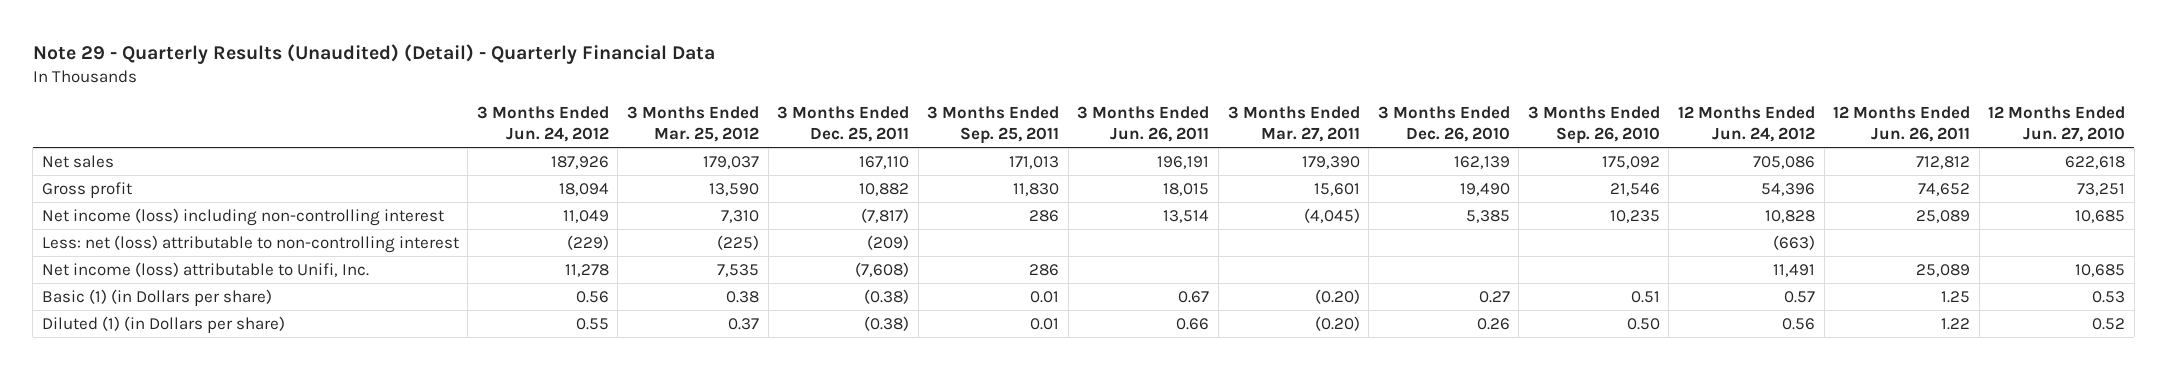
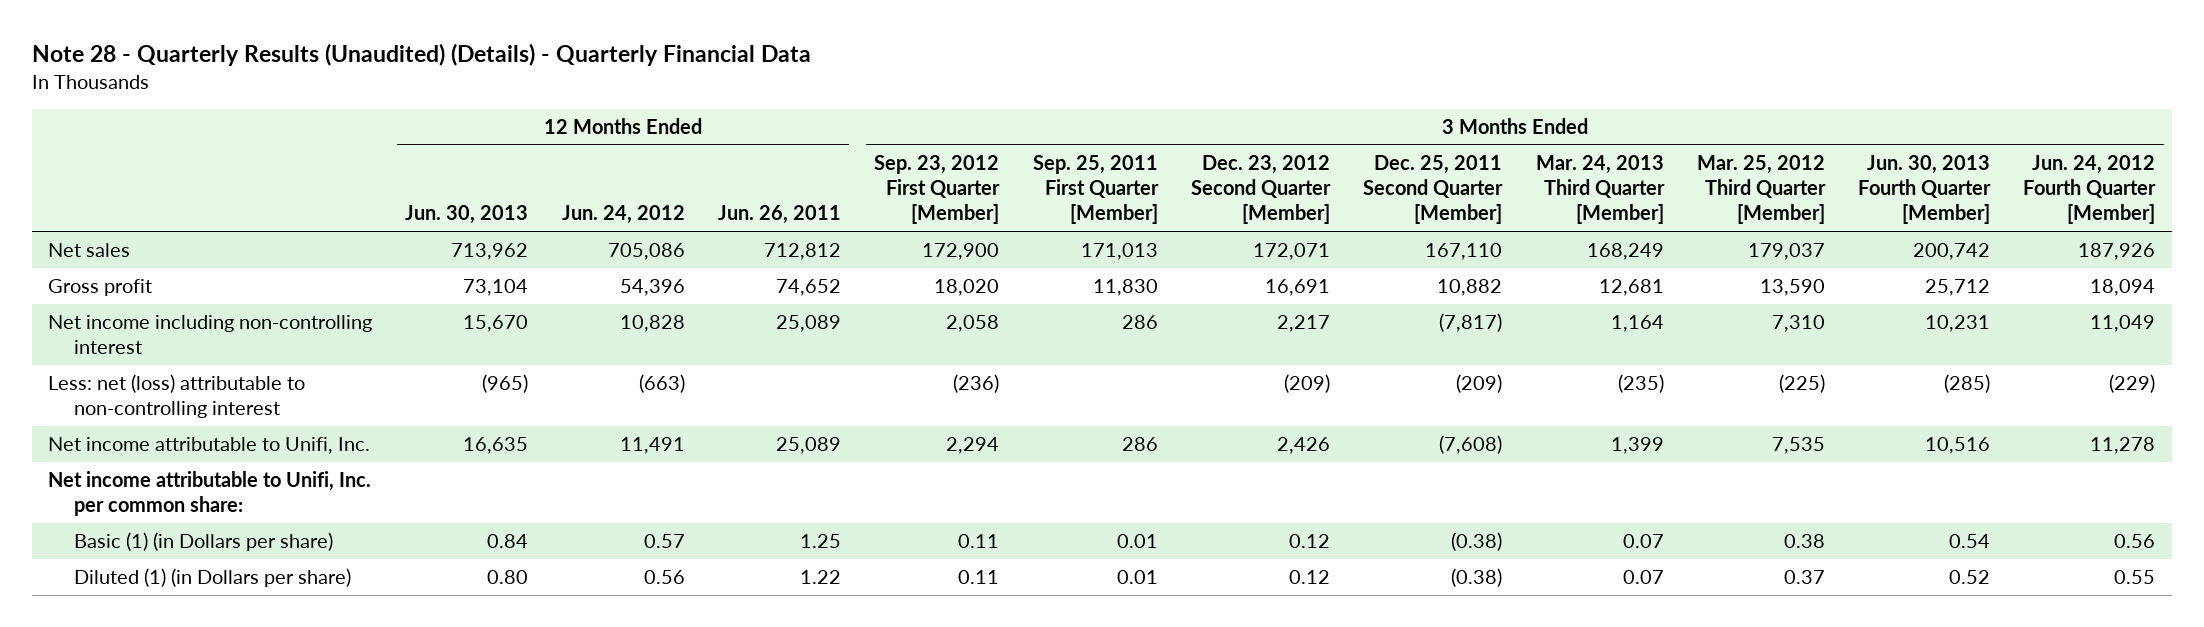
- Note 29 - Quarterly Results (Unaudited) (Detail) - Quarterly Financial Data
+ Note 28 - Quarterly Results (Unaudited) (Details) - Quarterly Financial Data
- | 3 Months Ended Jun. 24, 2012 | 3 Months Ended Mar. 25, 2012 | 3 Months Ended Dec. 25, 2011 | 3 Months Ended Sep. 25, 2011 | 3 Months Ended Jun. 26, 2011 | 3 Months Ended Mar. 27, 2011 | 3 Months Ended Dec. 26, 2010 | 3 Months Ended Sep. 26, 2010 | 12 Months Ended Jun. 24, 2012 | 12 Months Ended Jun. 26, 2011 | 12 Months Ended Jun. 27, 2010
+ | 12 Months Ended Jun. 30, 2013 | 12 Months Ended Jun. 24, 2012 | 12 Months Ended Jun. 26, 2011 | 3 Months Ended Sep. 23, 2012 First Quarter [Member] | 3 Months Ended Sep. 25, 2011 First Quarter [Member] | 3 Months Ended Dec. 23, 2012 Second Quarter [Member] | 3 Months Ended Dec. 25, 2011 Second Quarter [Member] | 3 Months Ended Mar. 24, 2013 Third Quarter [Member] | 3 Months Ended Mar. 25, 2012 Third Quarter [Member] | 3 Months Ended Jun. 30, 2013 Fourth Quarter [Member] | 3 Months Ended Jun. 24, 2012 Fourth Quarter [Member]
- Net income (loss) including non-controlling interest | 11,049 | 7,310 | (7,817) | 286 | 13,514 | (4,045) | 5,385 | 10,235 | 10,828 | 25,089 | 10,685
+ Net income including non-controlling interest | 15,670 | 10,828 | 25,089 | 2,058 | 286 | 2,217 | (7,817) | 1,164 | 7,310 | 10,231 | 11,049
- Net income (loss) attributable to Unifi, Inc. | 11,278 | 7,535 | (7,608) | 286 | | | | | 11,491 | 25,089 | 10,685
+ Net income attributable to Unifi, Inc. | 16,635 | 11,491 | 25,089 | 2,294 | 286 | 2,426 | (7,608) | 1,399 | 7,535 | 10,516 | 11,278
+ Net income attributable to Unifi, Inc. per common share:

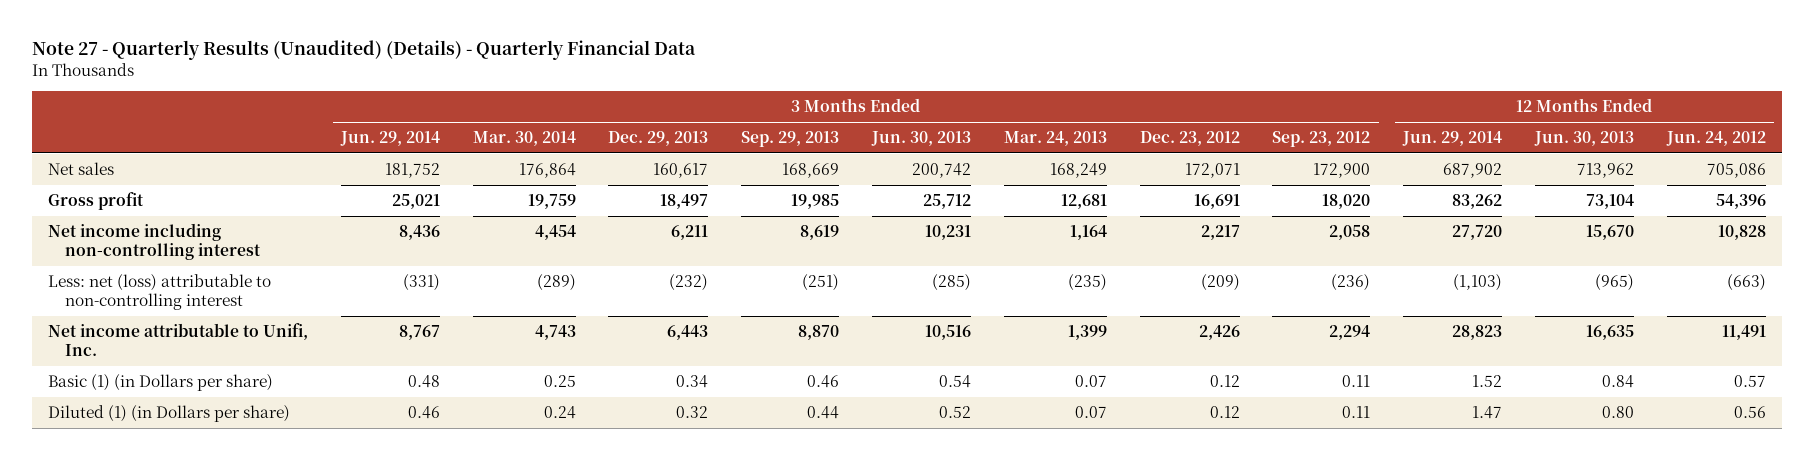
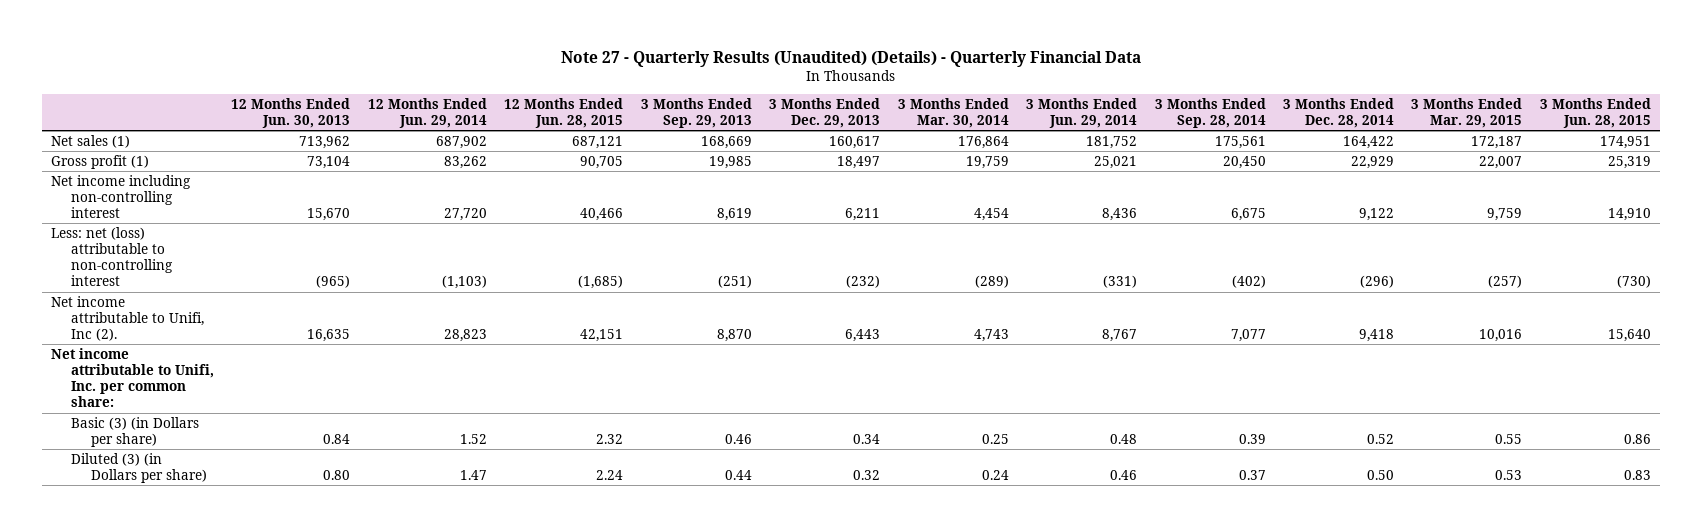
- | 3 Months Ended Jun. 29, 2014 | 3 Months Ended Mar. 30, 2014 | 3 Months Ended Dec. 29, 2013 | 3 Months Ended Sep. 29, 2013 | 3 Months Ended Jun. 30, 2013 | 3 Months Ended Mar. 24, 2013 | 3 Months Ended Dec. 23, 2012 | 3 Months Ended Sep. 23, 2012 | 12 Months Ended Jun. 29, 2014 | 12 Months Ended Jun. 30, 2013 | 12 Months Ended Jun. 24, 2012
+ | 12 Months Ended Jun. 30, 2013 | 12 Months Ended Jun. 29, 2014 | 12 Months Ended Jun. 28, 2015 | 3 Months Ended Sep. 29, 2013 | 3 Months Ended Dec. 29, 2013 | 3 Months Ended Mar. 30, 2014 | 3 Months Ended Jun. 29, 2014 | 3 Months Ended Sep. 28, 2014 | 3 Months Ended Dec. 28, 2014 | 3 Months Ended Mar. 29, 2015 | 3 Months Ended Jun. 28, 2015
- Net sales | 181,752 | 176,864 | 160,617 | 168,669 | 200,742 | 168,249 | 172,071 | 172,900 | 687,902 | 713,962 | 705,086
- Gross profit | 25,021 | 19,759 | 18,497 | 19,985 | 25,712 | 12,681 | 16,691 | 18,020 | 83,262 | 73,104 | 54,396
+ Net sales (1) | 713,962 | 687,902 | 687,121 | 168,669 | 160,617 | 176,864 | 181,752 | 175,561 | 164,422 | 172,187 | 174,951
+ Gross profit (1) | 73,104 | 83,262 | 90,705 | 19,985 | 18,497 | 19,759 | 25,021 | 20,450 | 22,929 | 22,007 | 25,319
- Net income attributable to Unifi, Inc. | 8,767 | 4,743 | 6,443 | 8,870 | 10,516 | 1,399 | 2,426 | 2,294 | 28,823 | 16,635 | 11,491
- Basic (1) (in Dollars per share) | 0.48 | 0.25 | 0.34 | 0.46 | 0.54 | 0.07 | 0.12 | 0.11 | 1.52 | 0.84 | 0.57
- Diluted (1) (in Dollars per share) | 0.46 | 0.24 | 0.32 | 0.44 | 0.52 | 0.07 | 0.12 | 0.11 | 1.47 | 0.80 | 0.56
+ Net income attributable to Unifi, Inc (2). | 16,635 | 28,823 | 42,151 | 8,870 | 6,443 | 4,743 | 8,767 | 7,077 | 9,418 | 10,016 | 15,640
+ Net income attributable to Unifi, Inc. per common share:
+ Basic (3) (in Dollars per share) | 0.84 | 1.52 | 2.32 | 0.46 | 0.34 | 0.25 | 0.48 | 0.39 | 0.52 | 0.55 | 0.86
+ Diluted (3) (in Dollars per share) | 0.80 | 1.47 | 2.24 | 0.44 | 0.32 | 0.24 | 0.46 | 0.37 | 0.50 | 0.53 | 0.83

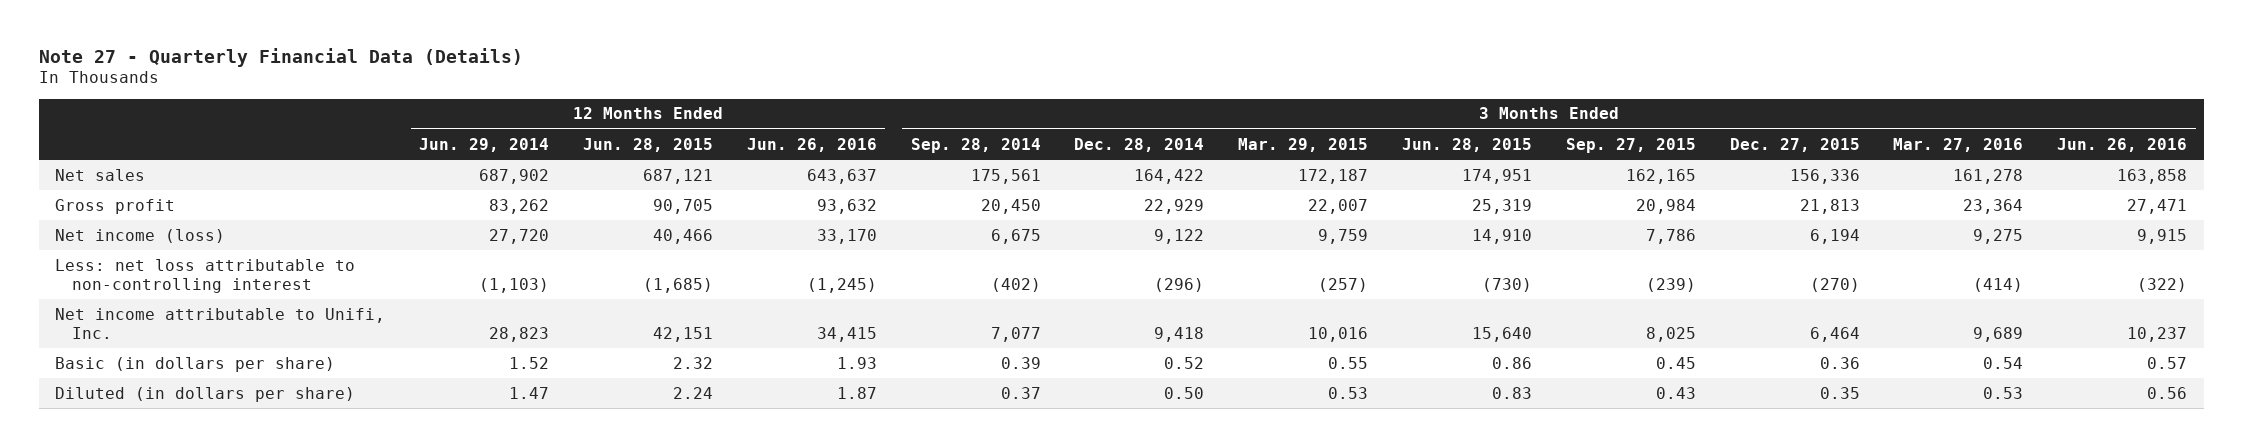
- Note 27 - Quarterly Results (Unaudited) (Details) - Quarterly Financial Data
+ Note 27 - Quarterly Financial Data (Details)
- | 12 Months Ended Jun. 30, 2013 | 12 Months Ended Jun. 29, 2014 | 12 Months Ended Jun. 28, 2015 | 3 Months Ended Sep. 29, 2013 | 3 Months Ended Dec. 29, 2013 | 3 Months Ended Mar. 30, 2014 | 3 Months Ended Jun. 29, 2014 | 3 Months Ended Sep. 28, 2014 | 3 Months Ended Dec. 28, 2014 | 3 Months Ended Mar. 29, 2015 | 3 Months Ended Jun. 28, 2015
+ | 12 Months Ended Jun. 29, 2014 | 12 Months Ended Jun. 28, 2015 | 12 Months Ended Jun. 26, 2016 | 3 Months Ended Sep. 28, 2014 | 3 Months Ended Dec. 28, 2014 | 3 Months Ended Mar. 29, 2015 | 3 Months Ended Jun. 28, 2015 | 3 Months Ended Sep. 27, 2015 | 3 Months Ended Dec. 27, 2015 | 3 Months Ended Mar. 27, 2016 | 3 Months Ended Jun. 26, 2016
- Net sales (1) | 713,962 | 687,902 | 687,121 | 168,669 | 160,617 | 176,864 | 181,752 | 175,561 | 164,422 | 172,187 | 174,951
- Gross profit (1) | 73,104 | 83,262 | 90,705 | 19,985 | 18,497 | 19,759 | 25,021 | 20,450 | 22,929 | 22,007 | 25,319
- Net income including non-controlling interest | 15,670 | 27,720 | 40,466 | 8,619 | 6,211 | 4,454 | 8,436 | 6,675 | 9,122 | 9,759 | 14,910
- Less: net (loss) attributable to non-controlling interest | (965) | (1,103) | (1,685) | (251) | (232) | (289) | (331) | (402) | (296) | (257) | (730)
- Net income attributable to Unifi, Inc (2). | 16,635 | 28,823 | 42,151 | 8,870 | 6,443 | 4,743 | 8,767 | 7,077 | 9,418 | 10,016 | 15,640
- Net income attributable to Unifi, Inc. per common share:
- Basic (3) (in Dollars per share) | 0.84 | 1.52 | 2.32 | 0.46 | 0.34 | 0.25 | 0.48 | 0.39 | 0.52 | 0.55 | 0.86
- Diluted (3) (in Dollars per share) | 0.80 | 1.47 | 2.24 | 0.44 | 0.32 | 0.24 | 0.46 | 0.37 | 0.50 | 0.53 | 0.83
+ Net sales | 687,902 | 687,121 | 643,637 | 175,561 | 164,422 | 172,187 | 174,951 | 162,165 | 156,336 | 161,278 | 163,858
+ Gross profit | 83,262 | 90,705 | 93,632 | 20,450 | 22,929 | 22,007 | 25,319 | 20,984 | 21,813 | 23,364 | 27,471
+ Net income (loss) | 27,720 | 40,466 | 33,170 | 6,675 | 9,122 | 9,759 | 14,910 | 7,786 | 6,194 | 9,275 | 9,915
+ Less: net loss attributable to non-controlling interest | (1,103) | (1,685) | (1,245) | (402) | (296) | (257) | (730) | (239) | (270) | (414) | (322)
+ Net income attributable to Unifi, Inc. | 28,823 | 42,151 | 34,415 | 7,077 | 9,418 | 10,016 | 15,640 | 8,025 | 6,464 | 9,689 | 10,237
+ Basic (in dollars per share) | 1.52 | 2.32 | 1.93 | 0.39 | 0.52 | 0.55 | 0.86 | 0.45 | 0.36 | 0.54 | 0.57
+ Diluted (in dollars per share) | 1.47 | 2.24 | 1.87 | 0.37 | 0.50 | 0.53 | 0.83 | 0.43 | 0.35 | 0.53 | 0.56

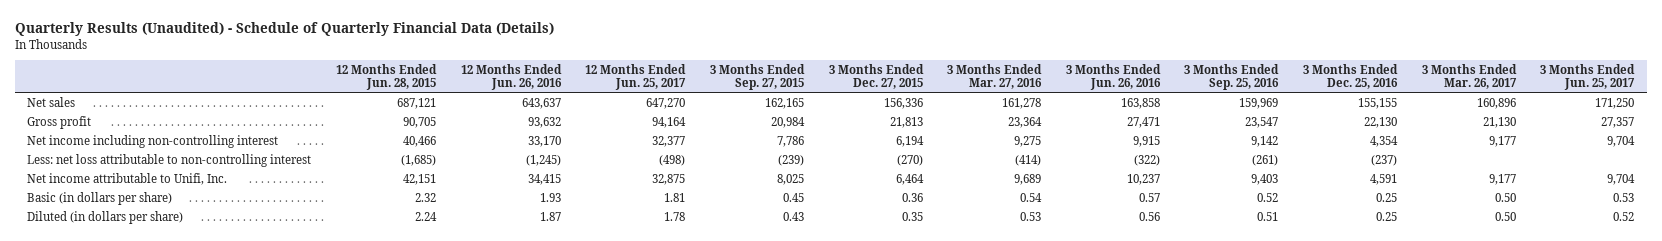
- Note 27 - Quarterly Financial Data (Details)
+ Quarterly Results (Unaudited) - Schedule of Quarterly Financial Data (Details)
- | 12 Months Ended Jun. 29, 2014 | 12 Months Ended Jun. 28, 2015 | 12 Months Ended Jun. 26, 2016 | 3 Months Ended Sep. 28, 2014 | 3 Months Ended Dec. 28, 2014 | 3 Months Ended Mar. 29, 2015 | 3 Months Ended Jun. 28, 2015 | 3 Months Ended Sep. 27, 2015 | 3 Months Ended Dec. 27, 2015 | 3 Months Ended Mar. 27, 2016 | 3 Months Ended Jun. 26, 2016
+ | 12 Months Ended Jun. 28, 2015 | 12 Months Ended Jun. 26, 2016 | 12 Months Ended Jun. 25, 2017 | 3 Months Ended Sep. 27, 2015 | 3 Months Ended Dec. 27, 2015 | 3 Months Ended Mar. 27, 2016 | 3 Months Ended Jun. 26, 2016 | 3 Months Ended Sep. 25, 2016 | 3 Months Ended Dec. 25, 2016 | 3 Months Ended Mar. 26, 2017 | 3 Months Ended Jun. 25, 2017
- Net income (loss) | 27,720 | 40,466 | 33,170 | 6,675 | 9,122 | 9,759 | 14,910 | 7,786 | 6,194 | 9,275 | 9,915
+ Net income including non-controlling interest | 40,466 | 33,170 | 32,377 | 7,786 | 6,194 | 9,275 | 9,915 | 9,142 | 4,354 | 9,177 | 9,704

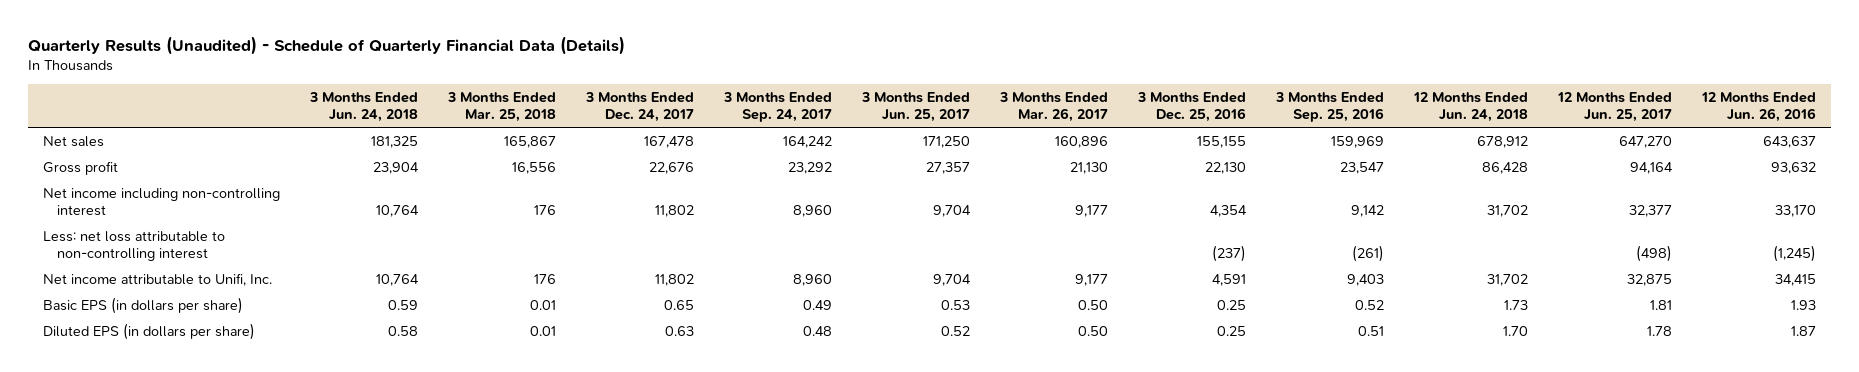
- | 12 Months Ended Jun. 28, 2015 | 12 Months Ended Jun. 26, 2016 | 12 Months Ended Jun. 25, 2017 | 3 Months Ended Sep. 27, 2015 | 3 Months Ended Dec. 27, 2015 | 3 Months Ended Mar. 27, 2016 | 3 Months Ended Jun. 26, 2016 | 3 Months Ended Sep. 25, 2016 | 3 Months Ended Dec. 25, 2016 | 3 Months Ended Mar. 26, 2017 | 3 Months Ended Jun. 25, 2017
+ | 3 Months Ended Jun. 24, 2018 | 3 Months Ended Mar. 25, 2018 | 3 Months Ended Dec. 24, 2017 | 3 Months Ended Sep. 24, 2017 | 3 Months Ended Jun. 25, 2017 | 3 Months Ended Mar. 26, 2017 | 3 Months Ended Dec. 25, 2016 | 3 Months Ended Sep. 25, 2016 | 12 Months Ended Jun. 24, 2018 | 12 Months Ended Jun. 25, 2017 | 12 Months Ended Jun. 26, 2016
- Basic (in dollars per share) | 2.32 | 1.93 | 1.81 | 0.45 | 0.36 | 0.54 | 0.57 | 0.52 | 0.25 | 0.50 | 0.53
- Diluted (in dollars per share) | 2.24 | 1.87 | 1.78 | 0.43 | 0.35 | 0.53 | 0.56 | 0.51 | 0.25 | 0.50 | 0.52
+ Basic EPS (in dollars per share) | 0.59 | 0.01 | 0.65 | 0.49 | 0.53 | 0.50 | 0.25 | 0.52 | 1.73 | 1.81 | 1.93
+ Diluted EPS (in dollars per share) | 0.58 | 0.01 | 0.63 | 0.48 | 0.52 | 0.50 | 0.25 | 0.51 | 1.70 | 1.78 | 1.87

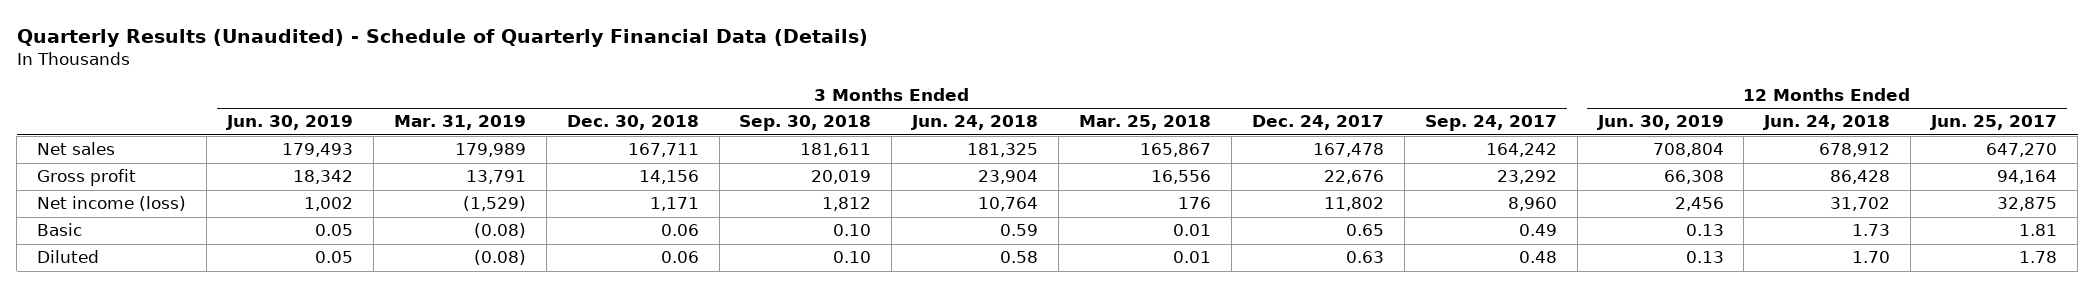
- | 3 Months Ended Jun. 24, 2018 | 3 Months Ended Mar. 25, 2018 | 3 Months Ended Dec. 24, 2017 | 3 Months Ended Sep. 24, 2017 | 3 Months Ended Jun. 25, 2017 | 3 Months Ended Mar. 26, 2017 | 3 Months Ended Dec. 25, 2016 | 3 Months Ended Sep. 25, 2016 | 12 Months Ended Jun. 24, 2018 | 12 Months Ended Jun. 25, 2017 | 12 Months Ended Jun. 26, 2016
+ | 3 Months Ended Jun. 30, 2019 | 3 Months Ended Mar. 31, 2019 | 3 Months Ended Dec. 30, 2018 | 3 Months Ended Sep. 30, 2018 | 3 Months Ended Jun. 24, 2018 | 3 Months Ended Mar. 25, 2018 | 3 Months Ended Dec. 24, 2017 | 3 Months Ended Sep. 24, 2017 | 12 Months Ended Jun. 30, 2019 | 12 Months Ended Jun. 24, 2018 | 12 Months Ended Jun. 25, 2017
- Net income including non-controlling interest | 10,764 | 176 | 11,802 | 8,960 | 9,704 | 9,177 | 4,354 | 9,142 | 31,702 | 32,377 | 33,170
- Less: net loss attributable to non-controlling interest | | | | | | | (237) | (261) | | (498) | (1,245)
- Net income attributable to Unifi, Inc. | 10,764 | 176 | 11,802 | 8,960 | 9,704 | 9,177 | 4,591 | 9,403 | 31,702 | 32,875 | 34,415
- Basic EPS (in dollars per share) | 0.59 | 0.01 | 0.65 | 0.49 | 0.53 | 0.50 | 0.25 | 0.52 | 1.73 | 1.81 | 1.93
- Diluted EPS (in dollars per share) | 0.58 | 0.01 | 0.63 | 0.48 | 0.52 | 0.50 | 0.25 | 0.51 | 1.70 | 1.78 | 1.87
+ Net income (loss) | 1,002 | (1,529) | 1,171 | 1,812 | 10,764 | 176 | 11,802 | 8,960 | 2,456 | 31,702 | 32,875
+ Basic | 0.05 | (0.08) | 0.06 | 0.10 | 0.59 | 0.01 | 0.65 | 0.49 | 0.13 | 1.73 | 1.81
+ Diluted | 0.05 | (0.08) | 0.06 | 0.10 | 0.58 | 0.01 | 0.63 | 0.48 | 0.13 | 1.70 | 1.78

